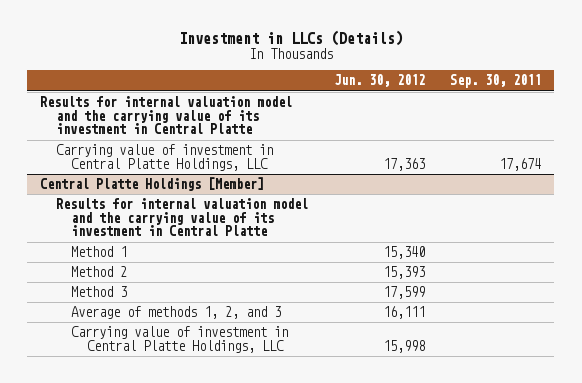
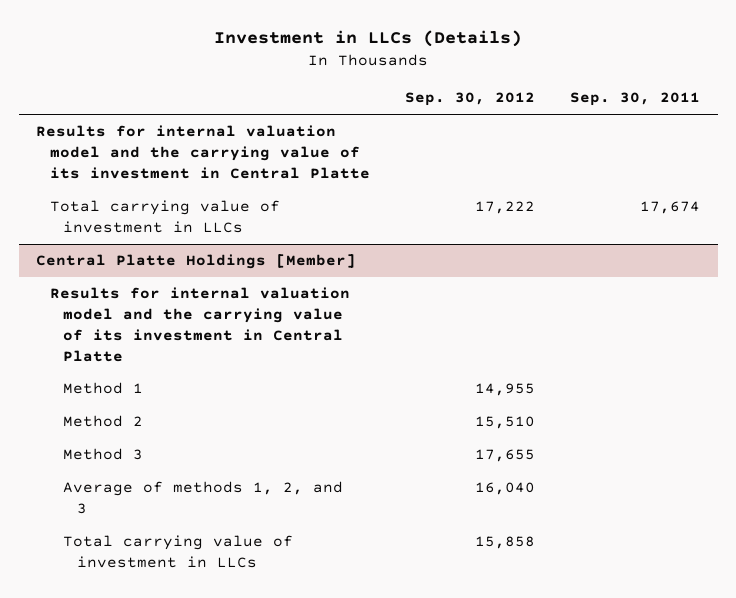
- | Jun. 30, 2012 | Sep. 30, 2011
+ | Sep. 30, 2012 | Sep. 30, 2011
- Carrying value of investment in Central Platte Holdings, LLC | 17,363 | 17,674
+ Total carrying value of investment in LLCs | 17,222 | 17,674
@ Central Platte Holdings [Member]
- Carrying value of investment in Central Platte Holdings, LLC | 15,998 |
+ Total carrying value of investment in LLCs | 15,858 |

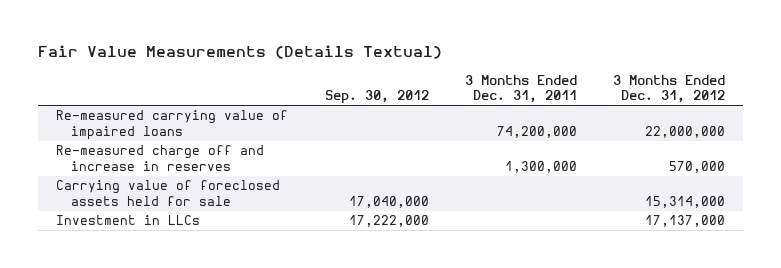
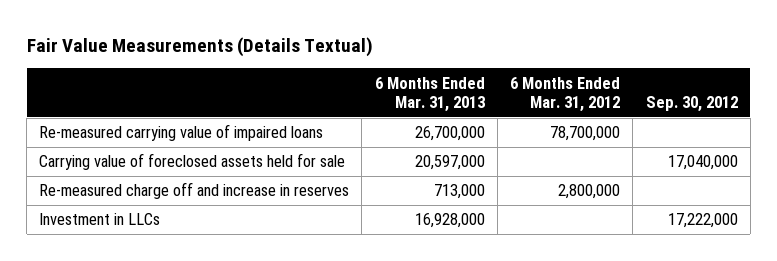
- | Sep. 30, 2012 | 3 Months Ended Dec. 31, 2011 | 3 Months Ended Dec. 31, 2012
+ | 6 Months Ended Mar. 31, 2013 | 6 Months Ended Mar. 31, 2012 | Sep. 30, 2012
moved down: Re-measured charge off and increase in reserves | 713,000 | 2,800,000 |

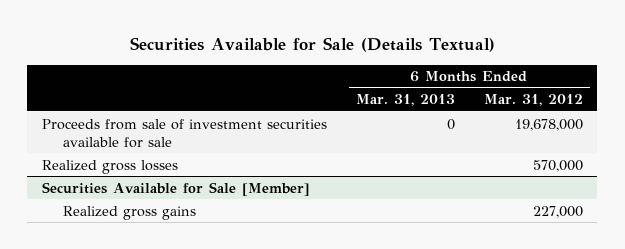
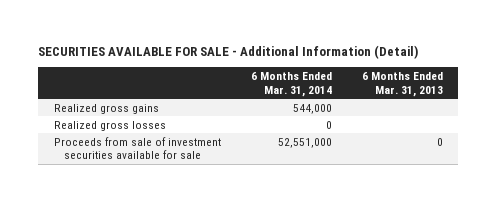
- Securities Available for Sale (Details Textual)
+ SECURITIES AVAILABLE FOR SALE - Additional Information (Detail)
- | 6 Months Ended Mar. 31, 2013 | 6 Months Ended Mar. 31, 2012
+ | 6 Months Ended Mar. 31, 2014 | 6 Months Ended Mar. 31, 2013
+ Realized gross gains | 544,000 |
- Securities Available for Sale [Member]
- Realized gross gains | | 227,000
moved down: Proceeds from sale of investment securities available for sale | 52,551,000 | 0

